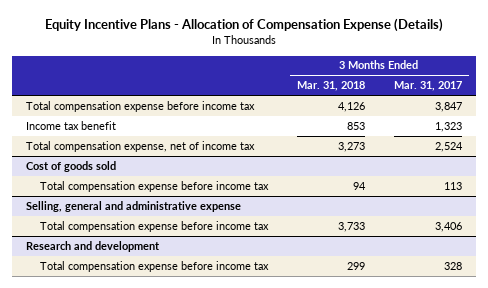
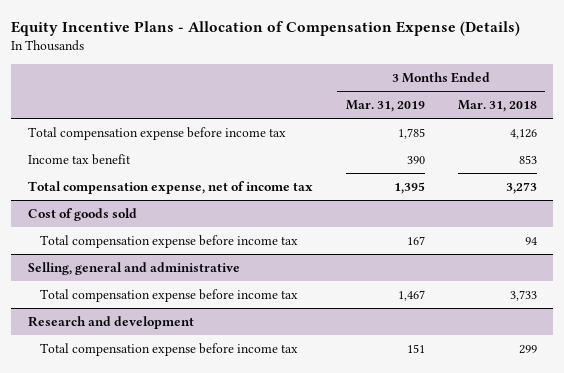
- | 3 Months Ended Mar. 31, 2018 | 3 Months Ended Mar. 31, 2017
+ | 3 Months Ended Mar. 31, 2019 | 3 Months Ended Mar. 31, 2018
- Selling, general and administrative expense
+ Selling, general and administrative

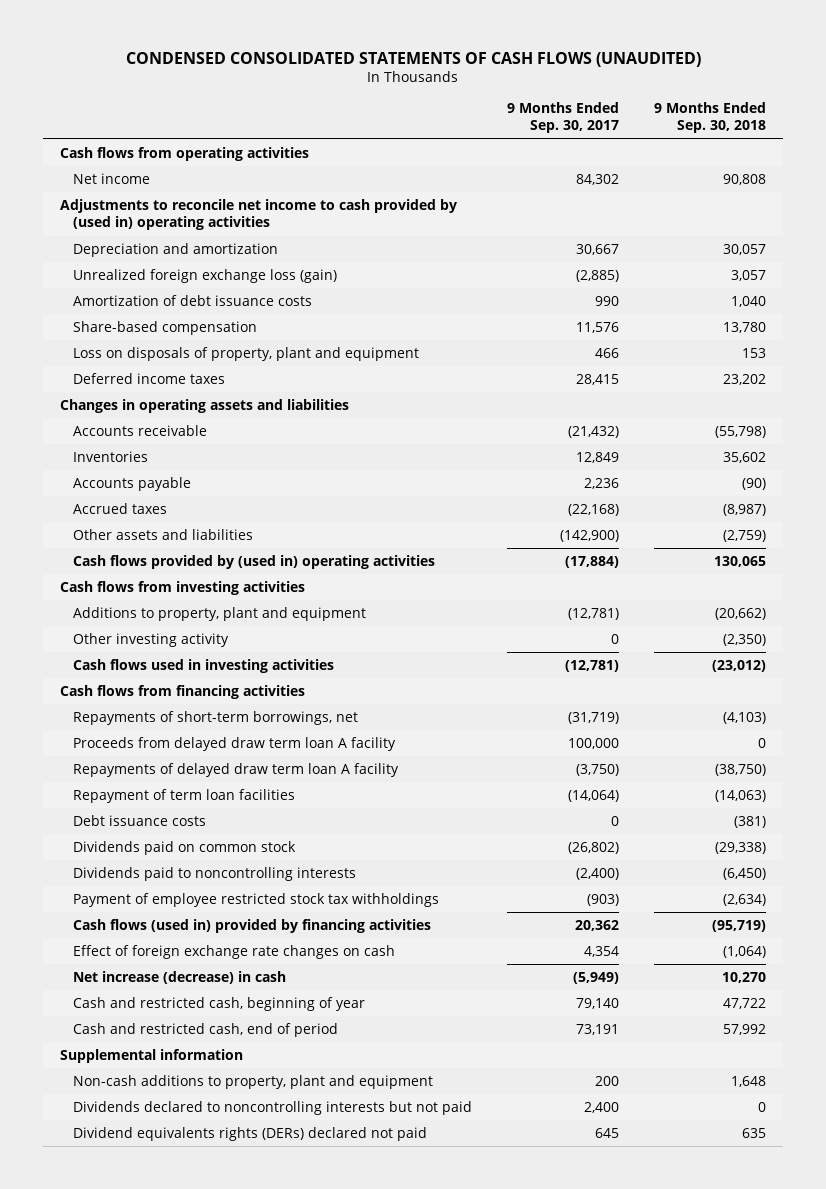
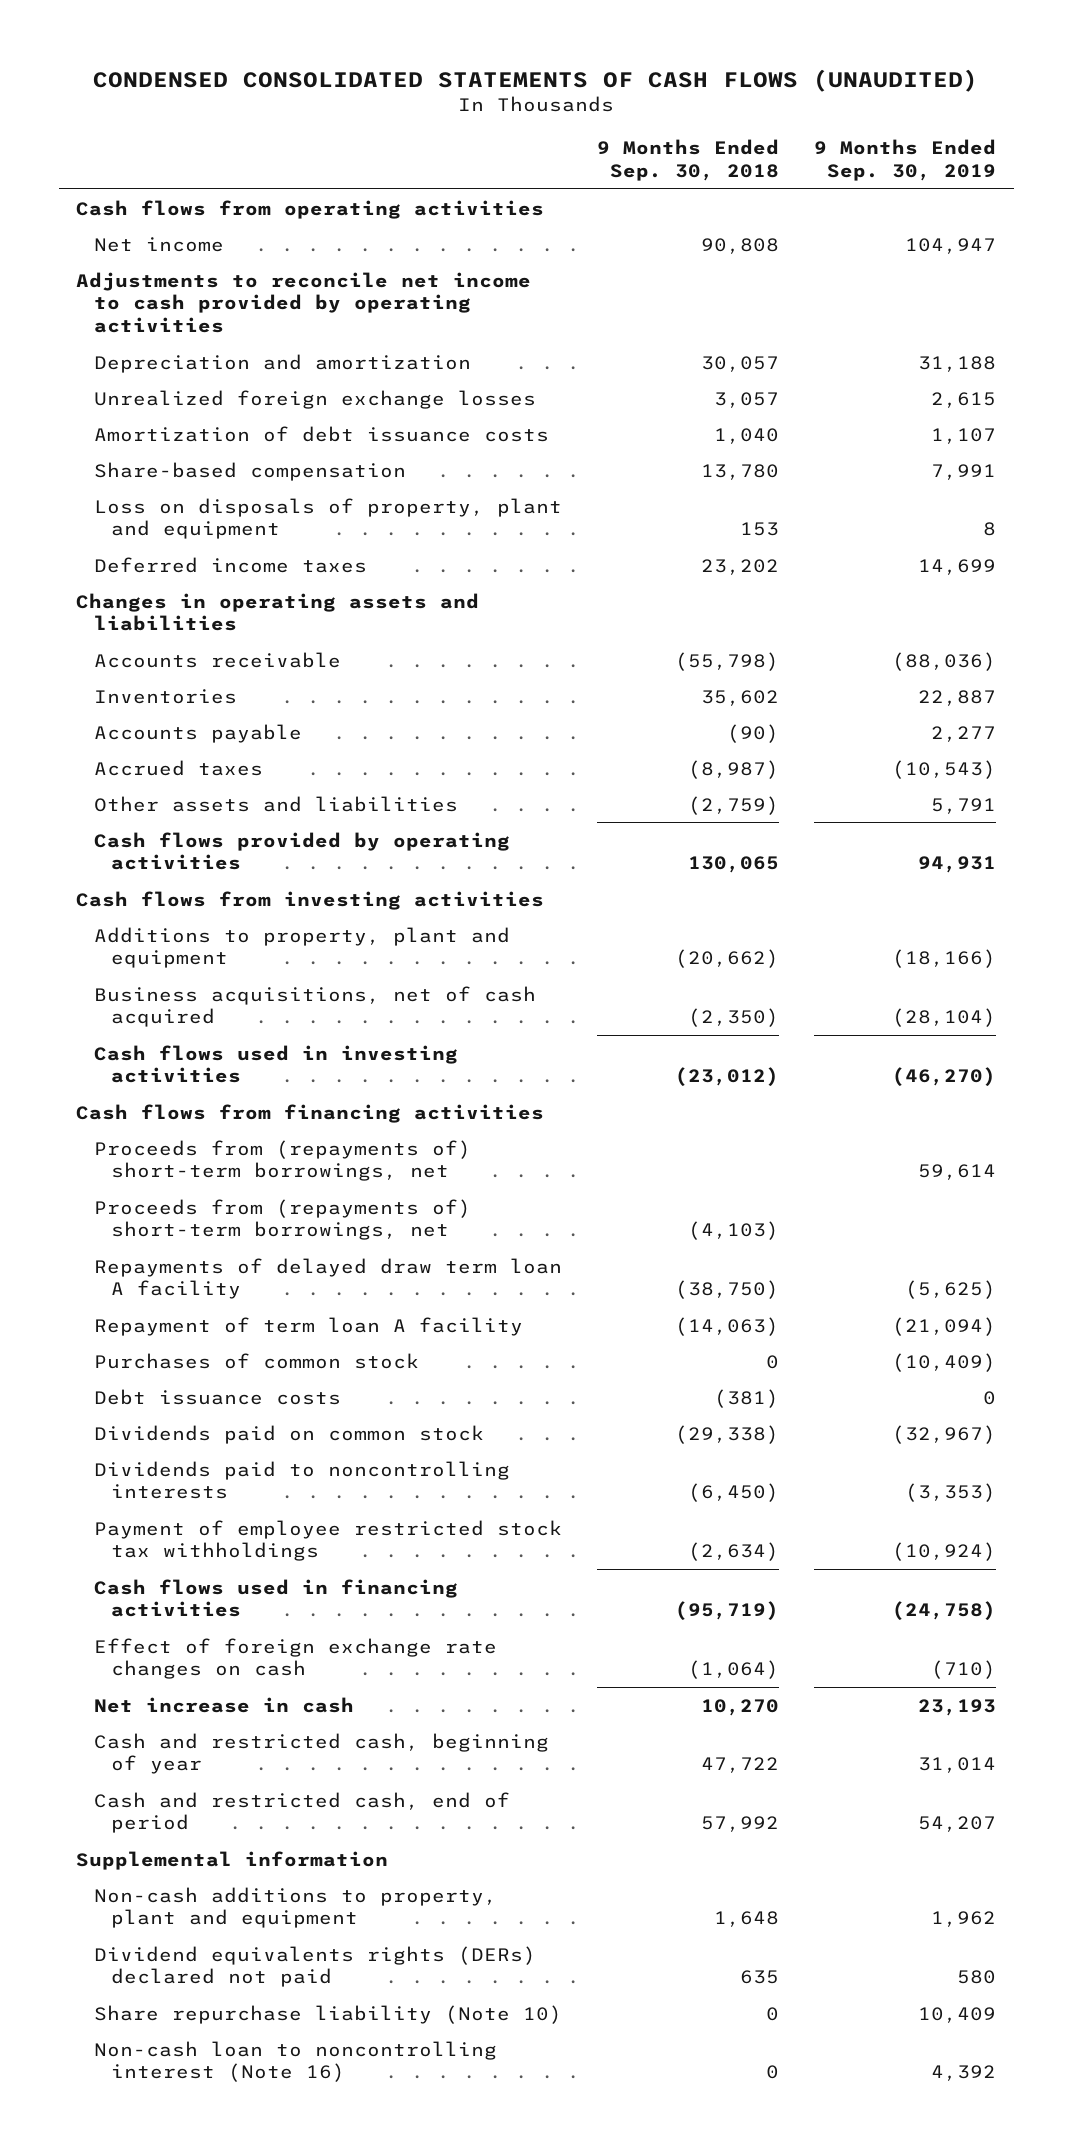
- | 9 Months Ended Sep. 30, 2017 | 9 Months Ended Sep. 30, 2018
+ | 9 Months Ended Sep. 30, 2018 | 9 Months Ended Sep. 30, 2019
- Adjustments to reconcile net income to cash provided by (used in) operating activities
+ Adjustments to reconcile net income to cash provided by operating activities
- Unrealized foreign exchange loss (gain) | (2,885) | 3,057
+ Unrealized foreign exchange losses | 3,057 | 2,615
- Cash flows provided by (used in) operating activities | (17,884) | 130,065
+ Cash flows provided by operating activities | 130,065 | 94,931
- Other investing activity | 0 | (2,350)
+ Business acquisitions, net of cash acquired | (2,350) | (28,104)
- Repayments of short-term borrowings, net | (31,719) | (4,103)
- Proceeds from delayed draw term loan A facility | 100,000 | 0
+ Proceeds from (repayments of) short-term borrowings, net | | 59,614
+ Proceeds from (repayments of) short-term borrowings, net | (4,103) |
- Repayment of term loan facilities | (14,064) | (14,063)
+ Repayment of term loan A facility | (14,063) | (21,094)
+ Purchases of common stock | 0 | (10,409)
- Cash flows (used in) provided by financing activities | 20,362 | (95,719)
+ Cash flows used in financing activities | (95,719) | (24,758)
- Net increase (decrease) in cash | (5,949) | 10,270
+ Net increase in cash | 10,270 | 23,193
- Dividends declared to noncontrolling interests but not paid | 2,400 | 0
+ Share repurchase liability (Note 10) | 0 | 10,409
+ Non-cash loan to noncontrolling interest (Note 16) | 0 | 4,392

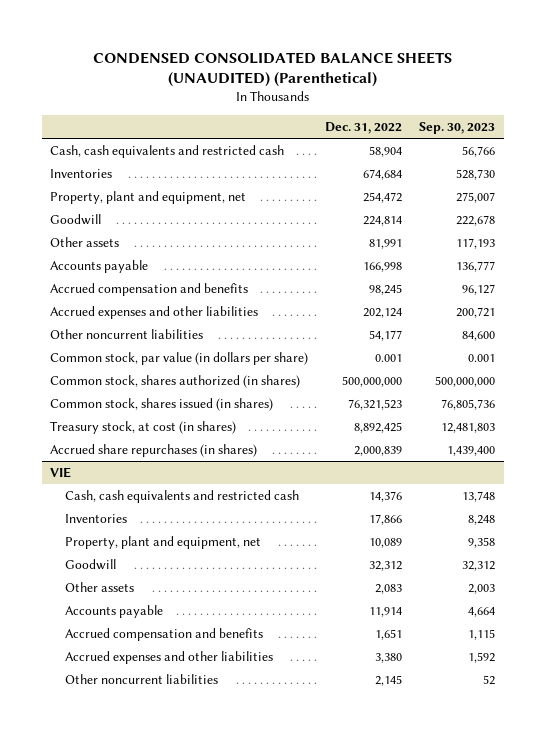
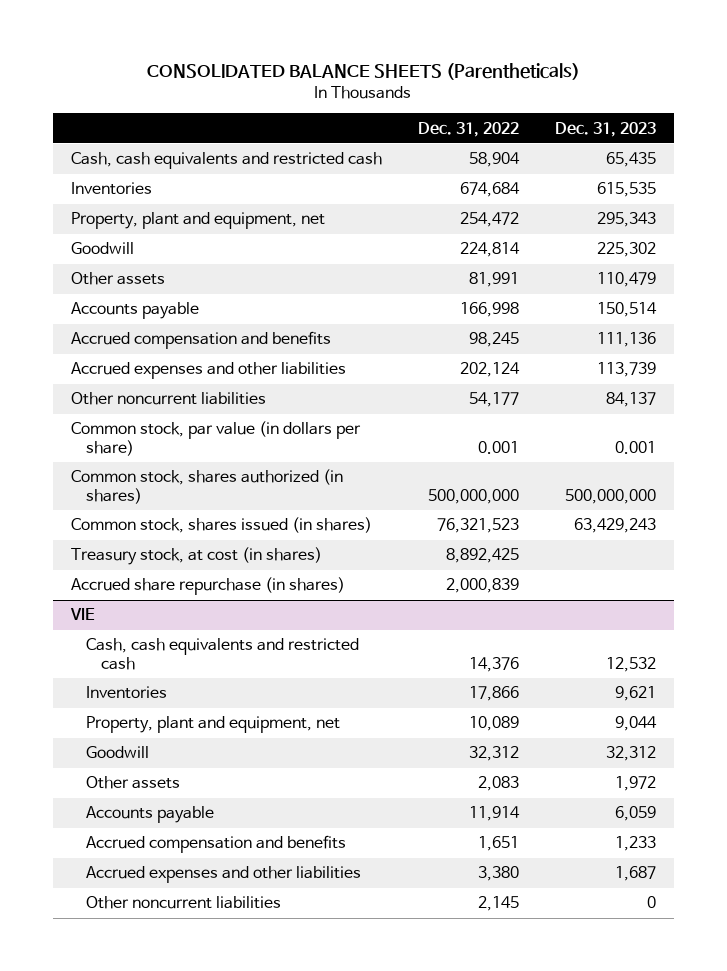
- CONDENSED CONSOLIDATED BALANCE SHEETS (UNAUDITED) (Parenthetical)
+ CONSOLIDATED BALANCE SHEETS (Parentheticals)
- | Dec. 31, 2022 | Sep. 30, 2023
+ | Dec. 31, 2022 | Dec. 31, 2023
- Accrued share repurchases (in shares) | 2,000,839 | 1,439,400
+ Accrued share repurchase (in shares) | 2,000,839 |

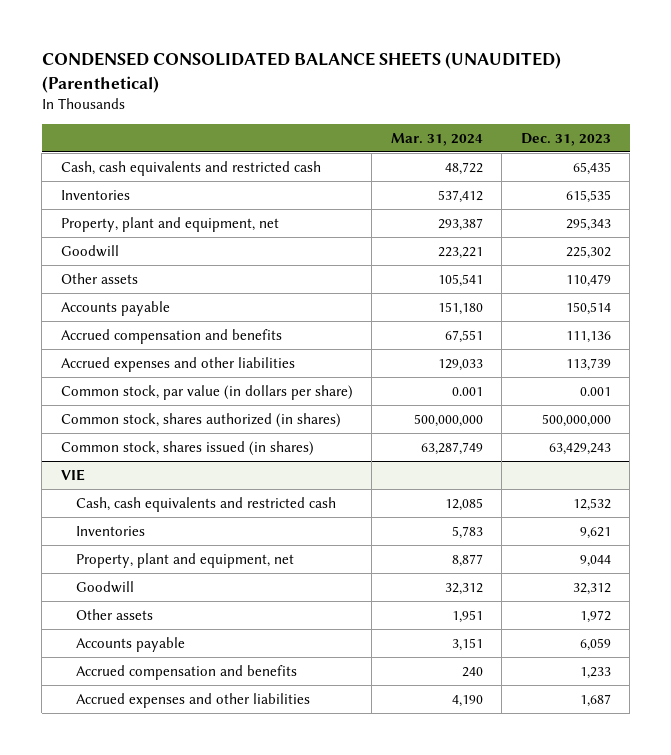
- CONSOLIDATED BALANCE SHEETS (Parentheticals)
+ CONDENSED CONSOLIDATED BALANCE SHEETS (UNAUDITED) (Parenthetical)
- | Dec. 31, 2022 | Dec. 31, 2023
+ | Mar. 31, 2024 | Dec. 31, 2023
- Other noncurrent liabilities | 54,177 | 84,137
- Treasury stock, at cost (in shares) | 8,892,425 |
- Accrued share repurchase (in shares) | 2,000,839 |
@ VIE
- Other noncurrent liabilities | 2,145 | 0

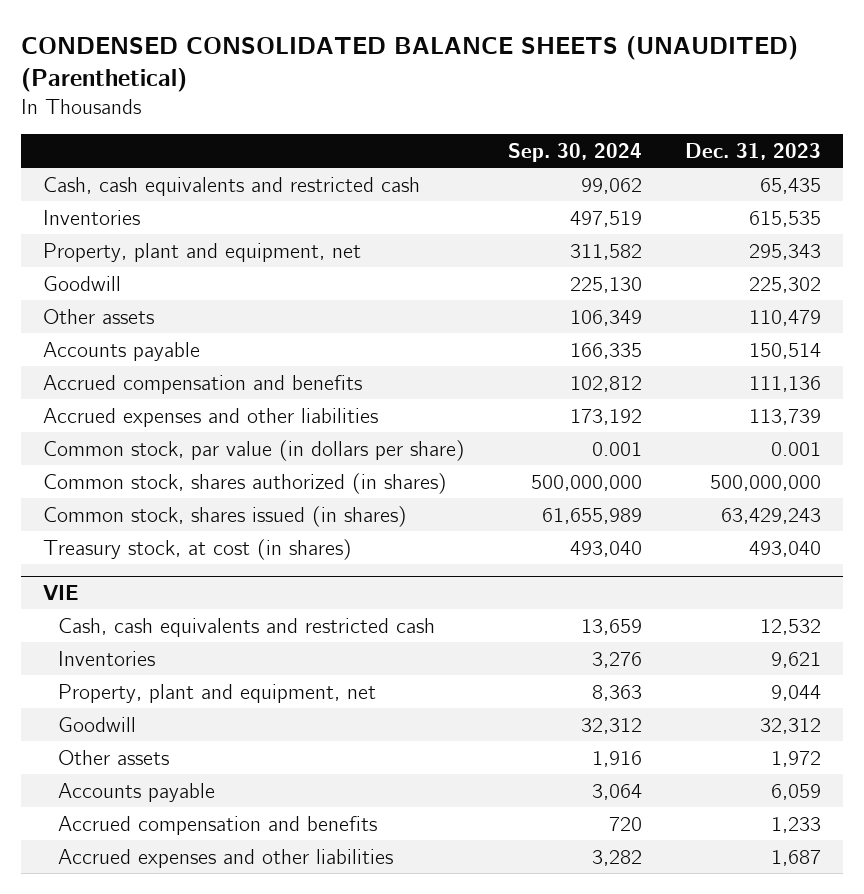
- | Mar. 31, 2024 | Dec. 31, 2023
+ | Sep. 30, 2024 | Dec. 31, 2023
+ Treasury stock, at cost (in shares) | 493,040 | 493,040

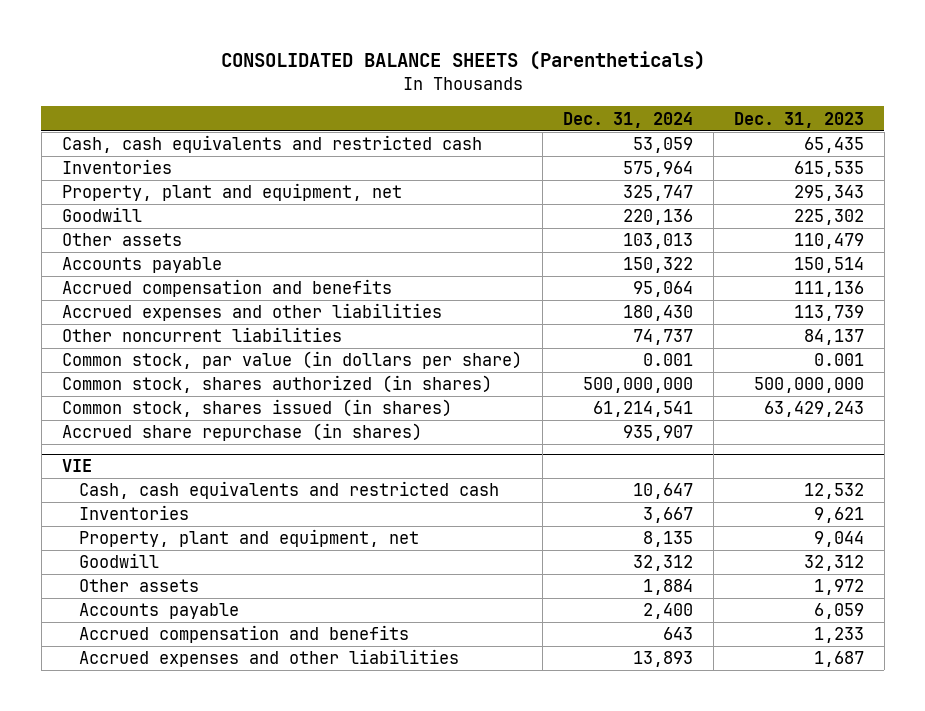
- CONDENSED CONSOLIDATED BALANCE SHEETS (UNAUDITED) (Parenthetical)
+ CONSOLIDATED BALANCE SHEETS (Parentheticals)
- | Sep. 30, 2024 | Dec. 31, 2023
+ | Dec. 31, 2024 | Dec. 31, 2023
+ Other noncurrent liabilities | 74,737 | 84,137
- Treasury stock, at cost (in shares) | 493,040 | 493,040
+ Accrued share repurchase (in shares) | 935,907 |

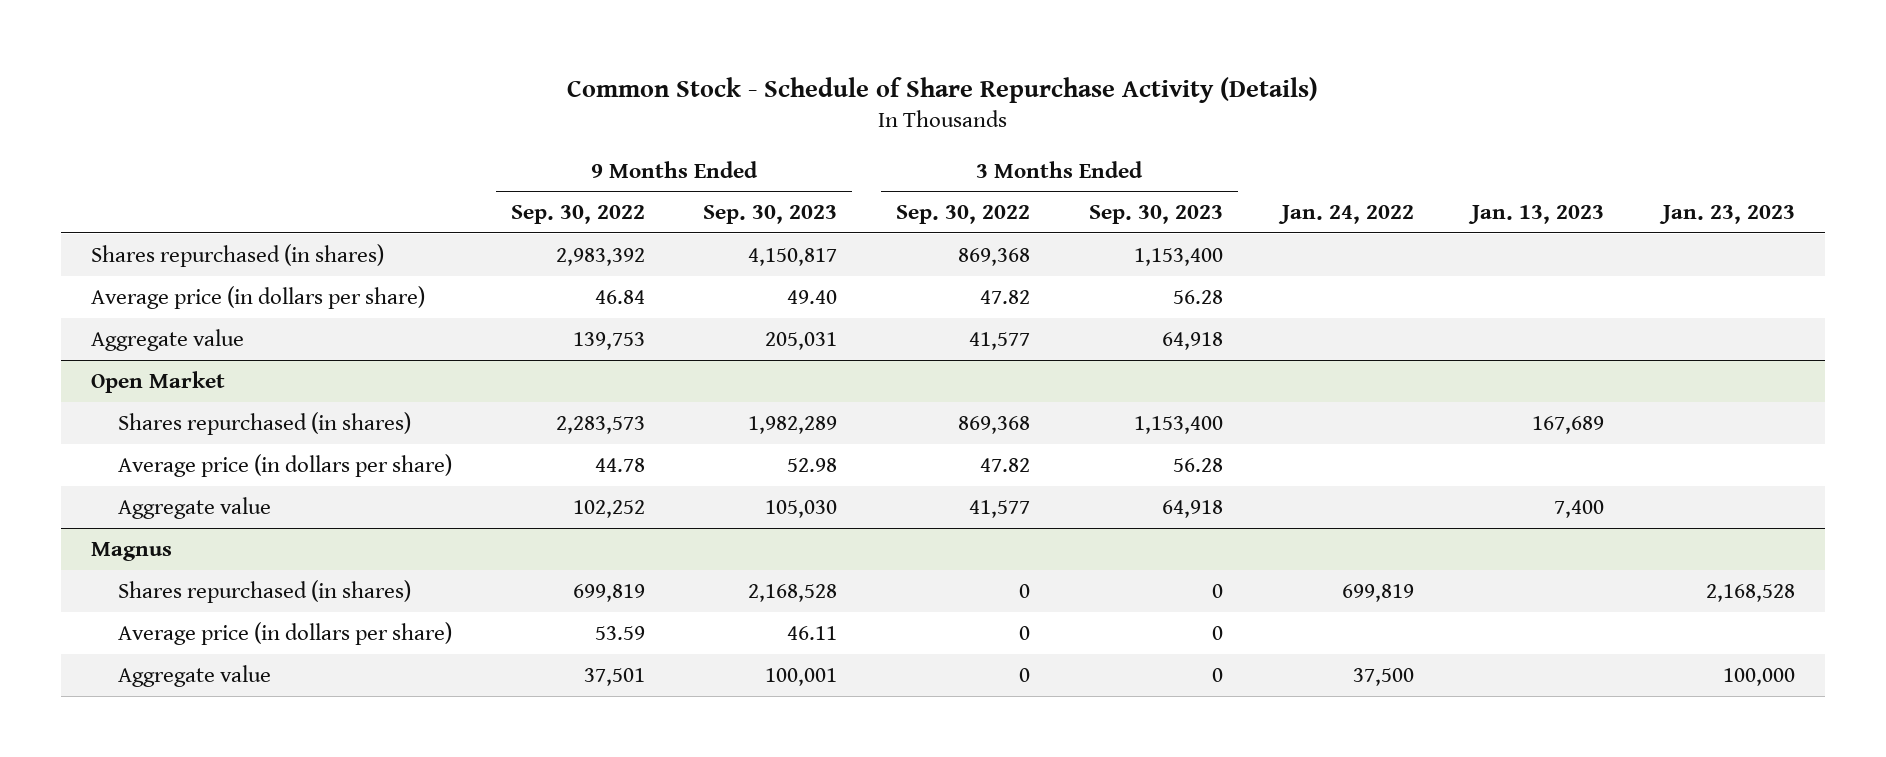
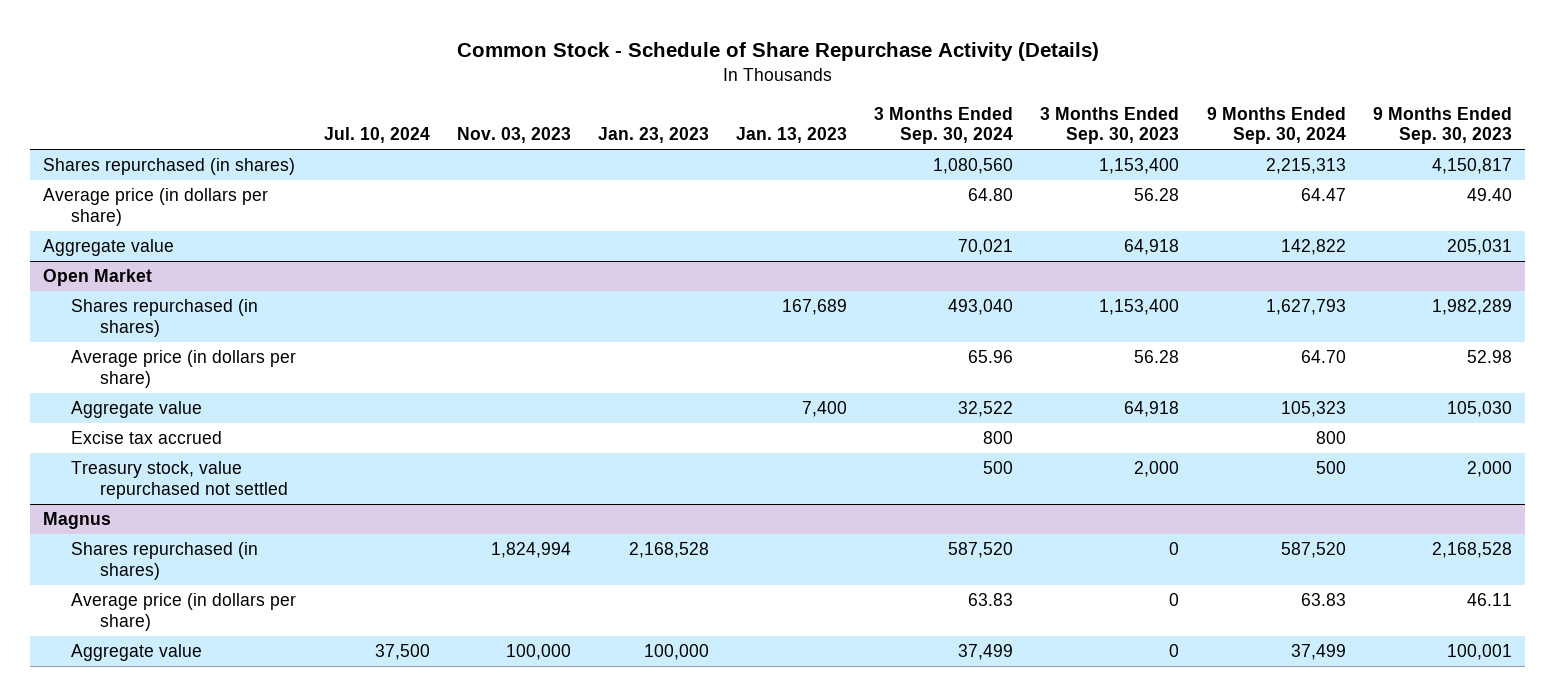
- | 9 Months Ended Sep. 30, 2022 | 9 Months Ended Sep. 30, 2023 | 3 Months Ended Sep. 30, 2022 | 3 Months Ended Sep. 30, 2023 | Jan. 24, 2022 | Jan. 13, 2023 | Jan. 23, 2023
+ | Jul. 10, 2024 | Nov. 03, 2023 | Jan. 23, 2023 | Jan. 13, 2023 | 3 Months Ended Sep. 30, 2024 | 3 Months Ended Sep. 30, 2023 | 9 Months Ended Sep. 30, 2024 | 9 Months Ended Sep. 30, 2023
@ Open Market
+ Excise tax accrued | | | | | 800 | | 800 |
+ Treasury stock, value repurchased not settled | | | | | 500 | 2,000 | 500 | 2,000

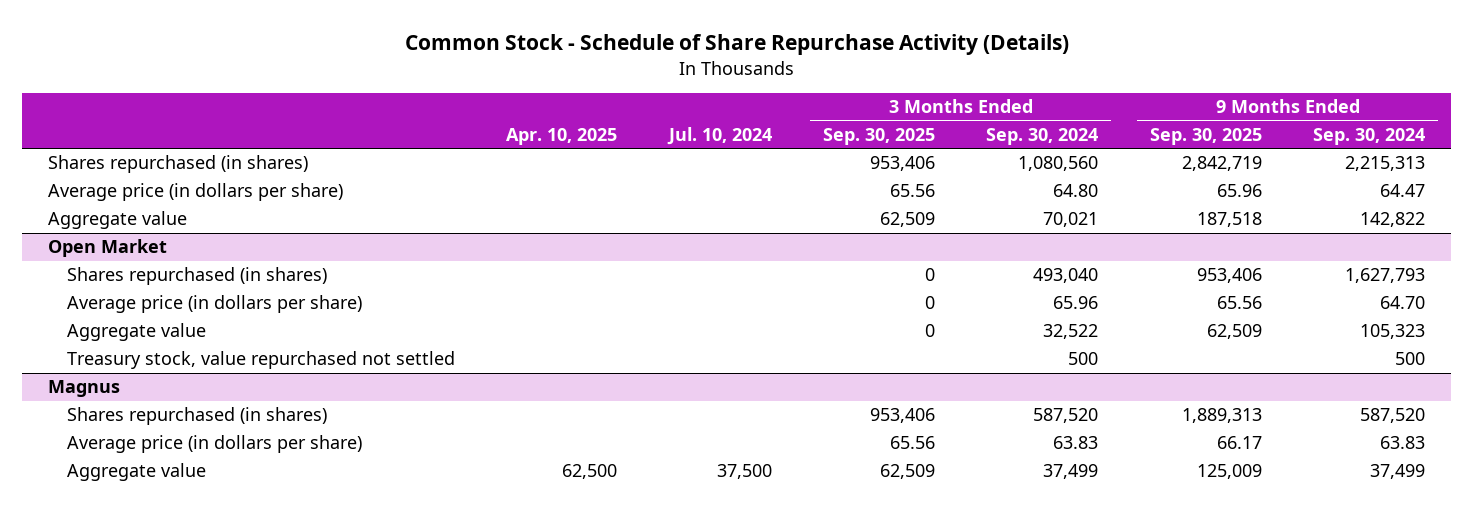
- | Jul. 10, 2024 | Nov. 03, 2023 | Jan. 23, 2023 | Jan. 13, 2023 | 3 Months Ended Sep. 30, 2024 | 3 Months Ended Sep. 30, 2023 | 9 Months Ended Sep. 30, 2024 | 9 Months Ended Sep. 30, 2023
+ | Apr. 10, 2025 | Jul. 10, 2024 | 3 Months Ended Sep. 30, 2025 | 3 Months Ended Sep. 30, 2024 | 9 Months Ended Sep. 30, 2025 | 9 Months Ended Sep. 30, 2024
@ Open Market
- Excise tax accrued | | | | | 800 | | 800 |

